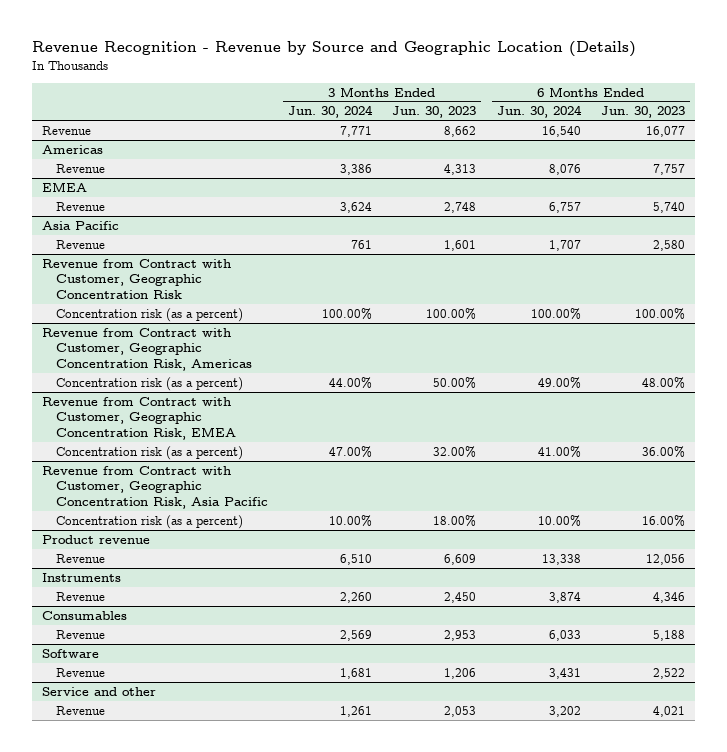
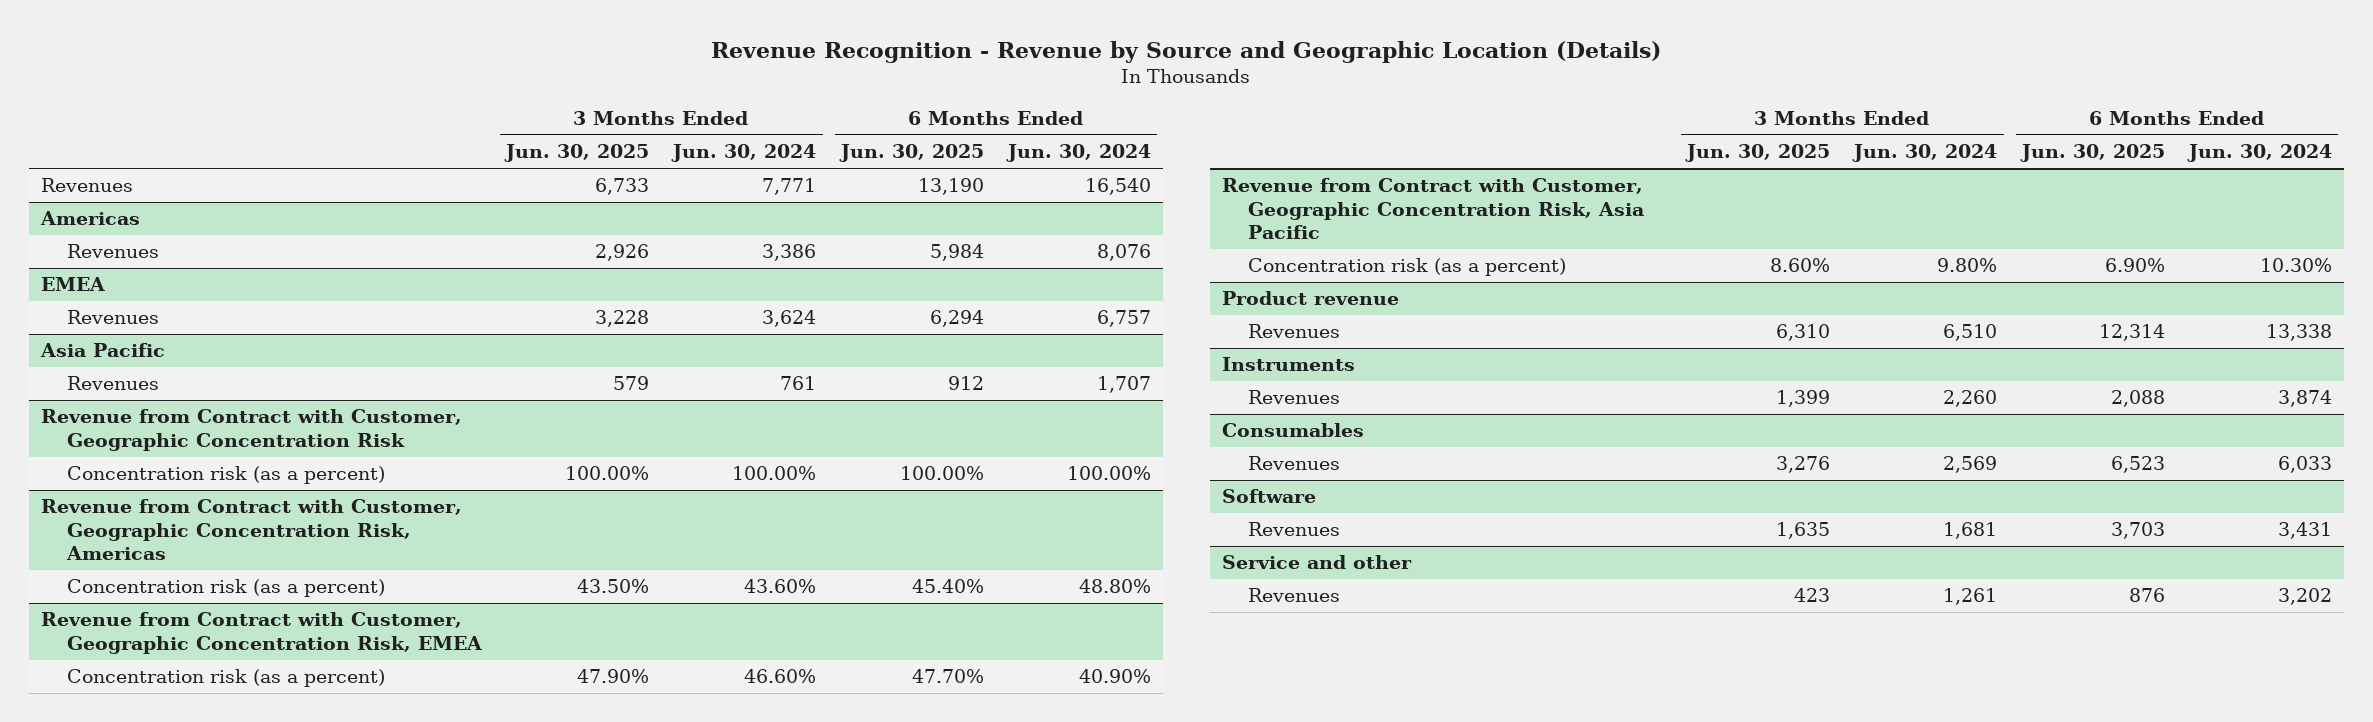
- | 3 Months Ended Jun. 30, 2024 | 3 Months Ended Jun. 30, 2023 | 6 Months Ended Jun. 30, 2024 | 6 Months Ended Jun. 30, 2023
+ | 3 Months Ended Jun. 30, 2025 | 3 Months Ended Jun. 30, 2024 | 6 Months Ended Jun. 30, 2025 | 6 Months Ended Jun. 30, 2024
- Revenue | 7,771 | 8,662 | 16,540 | 16,077
+ Revenues | 6,733 | 7,771 | 13,190 | 16,540
@ Americas
- Revenue | 3,386 | 4,313 | 8,076 | 7,757
+ Revenues | 2,926 | 3,386 | 5,984 | 8,076
@ EMEA
- Revenue | 3,624 | 2,748 | 6,757 | 5,740
+ Revenues | 3,228 | 3,624 | 6,294 | 6,757
@ Asia Pacific
- Revenue | 761 | 1,601 | 1,707 | 2,580
+ Revenues | 579 | 761 | 912 | 1,707
@ Revenue from Contract with Customer, Geographic Concentration Risk, Americas
- Concentration risk (as a percent) | 44.00% | 50.00% | 49.00% | 48.00%
+ Concentration risk (as a percent) | 43.50% | 43.60% | 45.40% | 48.80%
@ Revenue from Contract with Customer, Geographic Concentration Risk, EMEA
- Concentration risk (as a percent) | 47.00% | 32.00% | 41.00% | 36.00%
+ Concentration risk (as a percent) | 47.90% | 46.60% | 47.70% | 40.90%
@ Revenue from Contract with Customer, Geographic Concentration Risk, Asia Pacific
- Concentration risk (as a percent) | 10.00% | 18.00% | 10.00% | 16.00%
+ Concentration risk (as a percent) | 8.60% | 9.80% | 6.90% | 10.30%
@ Product revenue
- Revenue | 6,510 | 6,609 | 13,338 | 12,056
+ Revenues | 6,310 | 6,510 | 12,314 | 13,338
@ Instruments
- Revenue | 2,260 | 2,450 | 3,874 | 4,346
+ Revenues | 1,399 | 2,260 | 2,088 | 3,874
@ Consumables
- Revenue | 2,569 | 2,953 | 6,033 | 5,188
+ Revenues | 3,276 | 2,569 | 6,523 | 6,033
@ Software
- Revenue | 1,681 | 1,206 | 3,431 | 2,522
+ Revenues | 1,635 | 1,681 | 3,703 | 3,431
@ Service and other
- Revenue | 1,261 | 2,053 | 3,202 | 4,021
+ Revenues | 423 | 1,261 | 876 | 3,202

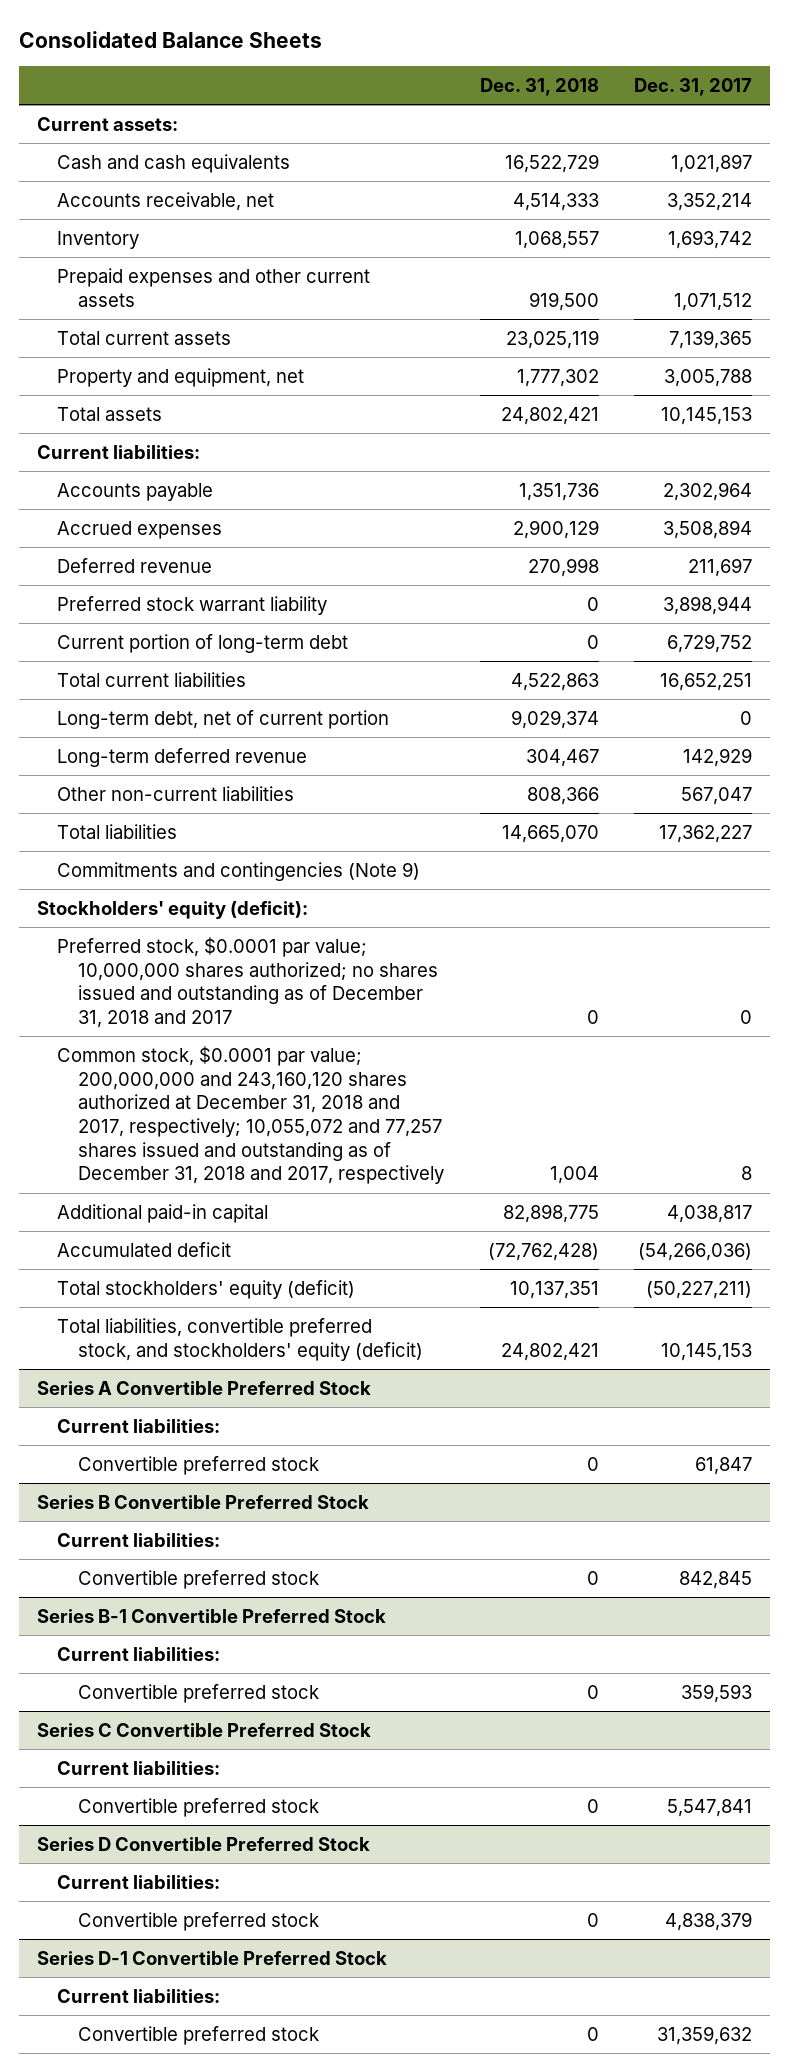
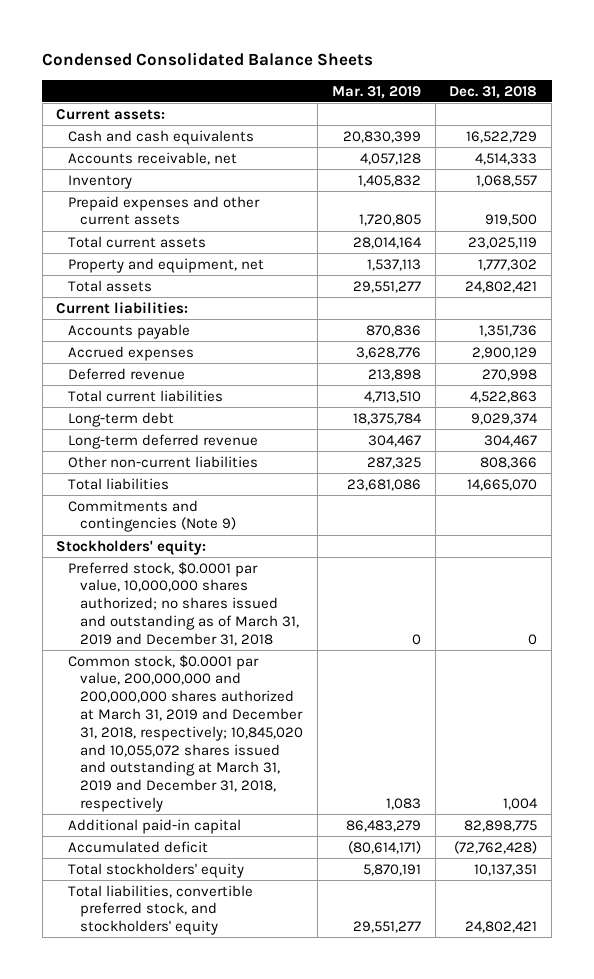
- Consolidated Balance Sheets
+ Condensed Consolidated Balance Sheets
- | Dec. 31, 2018 | Dec. 31, 2017
+ | Mar. 31, 2019 | Dec. 31, 2018
- Preferred stock warrant liability | 0 | 3,898,944
- Current portion of long-term debt | 0 | 6,729,752
- Long-term debt, net of current portion | 9,029,374 | 0
+ Long-term debt | 18,375,784 | 9,029,374
- Stockholders' equity (deficit):
- Preferred stock, $0.0001 par value; 10,000,000 shares authorized; no shares issued and outstanding as of December 31, 2018 and 2017 | 0 | 0
- Common stock, $0.0001 par value; 200,000,000 and 243,160,120 shares authorized at December 31, 2018 and 2017, respectively; 10,055,072 and 77,257 shares issued and outstanding as of December 31, 2018 and 2017, respectively | 1,004 | 8
+ Stockholders' equity:
+ Preferred stock, $0.0001 par value, 10,000,000 shares authorized; no shares issued and outstanding as of March 31, 2019 and December 31, 2018 | 0 | 0
+ Common stock, $0.0001 par value, 200,000,000 and 200,000,000 shares authorized at March 31, 2019 and December 31, 2018, respectively; 10,845,020 and 10,055,072 shares issued and outstanding at March 31, 2019 and December 31, 2018, respectively | 1,083 | 1,004
- Total stockholders' equity (deficit) | 10,137,351 | (50,227,211)
- Total liabilities, convertible preferred stock, and stockholders' equity (deficit) | 24,802,421 | 10,145,153
- Series A Convertible Preferred Stock
- Current liabilities:
- Convertible preferred stock | 0 | 61,847
- Series B Convertible Preferred Stock
- Current liabilities:
- Convertible preferred stock | 0 | 842,845
- Series B-1 Convertible Preferred Stock
- Current liabilities:
- Convertible preferred stock | 0 | 359,593
- Series C Convertible Preferred Stock
- Current liabilities:
- Convertible preferred stock | 0 | 5,547,841
- Series D Convertible Preferred Stock
- Current liabilities:
- Convertible preferred stock | 0 | 4,838,379
- Series D-1 Convertible Preferred Stock
- Current liabilities:
- Convertible preferred stock | 0 | 31,359,632
+ Total stockholders' equity | 5,870,191 | 10,137,351
+ Total liabilities, convertible preferred stock, and stockholders' equity | 29,551,277 | 24,802,421

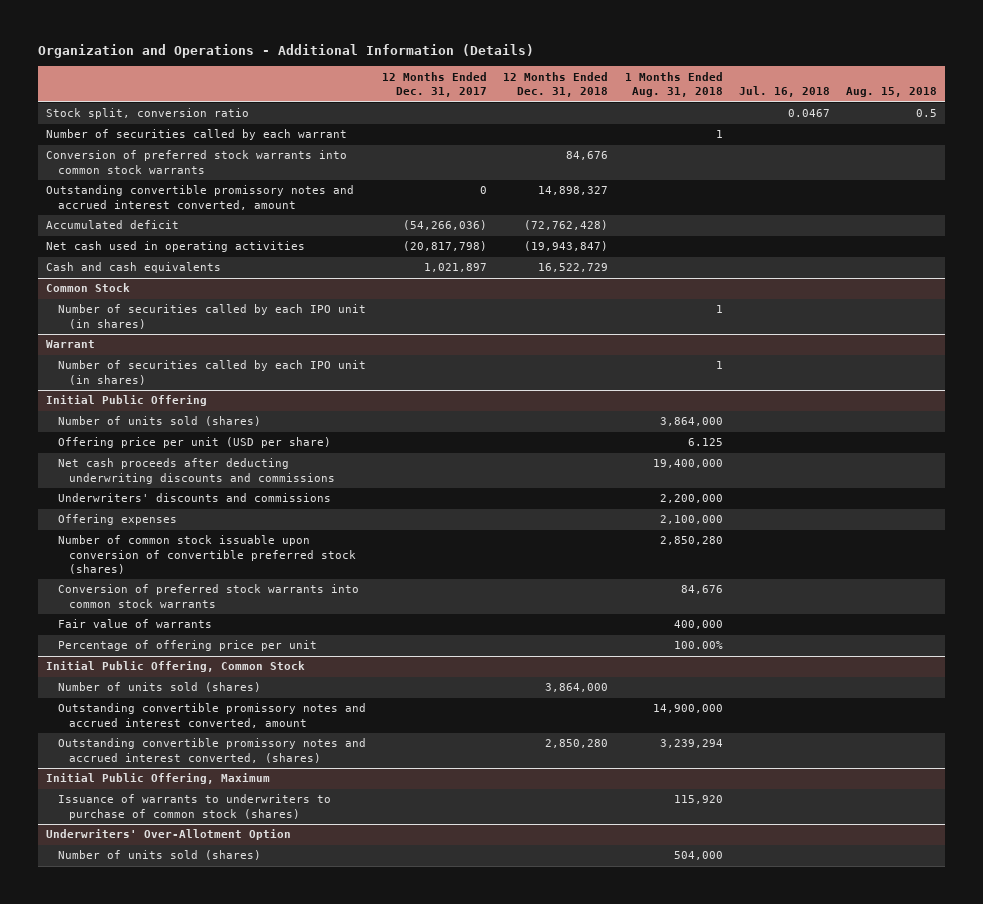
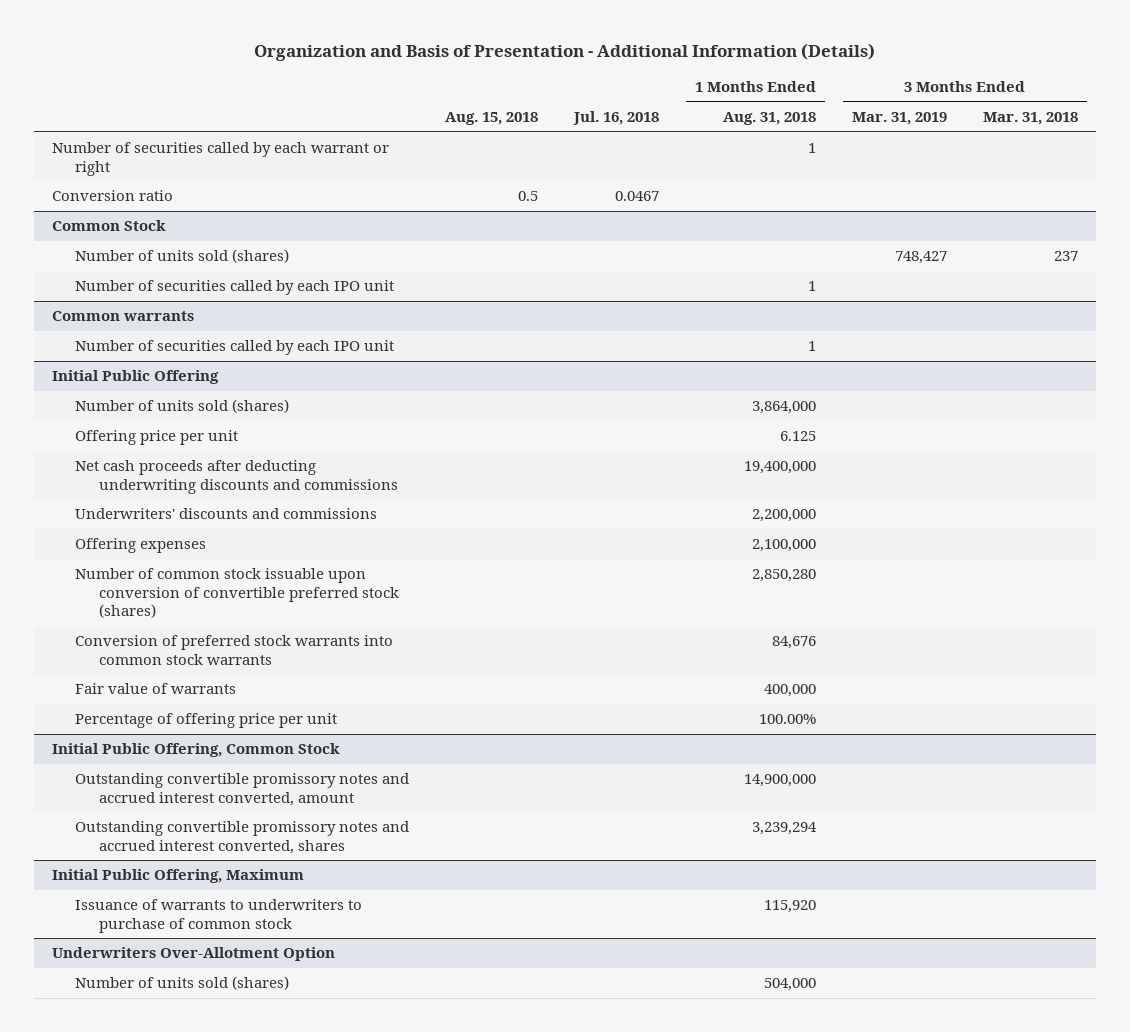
- Organization and Operations - Additional Information (Details)
+ Organization and Basis of Presentation - Additional Information (Details)
- | 12 Months Ended Dec. 31, 2017 | 12 Months Ended Dec. 31, 2018 | 1 Months Ended Aug. 31, 2018 | Jul. 16, 2018 | Aug. 15, 2018
+ | Aug. 15, 2018 | Jul. 16, 2018 | 1 Months Ended Aug. 31, 2018 | 3 Months Ended Mar. 31, 2019 | 3 Months Ended Mar. 31, 2018
- Stock split, conversion ratio | | | | 0.0467 | 0.5
- Number of securities called by each warrant | | | 1 | |
- Conversion of preferred stock warrants into common stock warrants | | 84,676 | | |
- Outstanding convertible promissory notes and accrued interest converted, amount | 0 | 14,898,327 | | |
- Accumulated deficit | (54,266,036) | (72,762,428) | | |
- Net cash used in operating activities | (20,817,798) | (19,943,847) | | |
- Cash and cash equivalents | 1,021,897 | 16,522,729 | | |
+ Number of securities called by each warrant or right | | | 1 | |
+ Conversion ratio | 0.5 | 0.0467 | | |
@ Common Stock
- Number of securities called by each IPO unit (in shares) | | | 1 | |
- Warrant
- Number of securities called by each IPO unit (in shares) | | | 1 | |
@ Common Stock
+ Number of units sold (shares) | | | | 748,427 | 237
+ Number of securities called by each IPO unit | | | 1 | |
+ Common warrants
+ Number of securities called by each IPO unit | | | 1 | |
@ Initial Public Offering
- Offering price per unit (USD per share) | | | 6.125 | |
+ Offering price per unit | | | 6.125 | |
@ Initial Public Offering, Common Stock
- Number of units sold (shares) | | 3,864,000 | | |
- Outstanding convertible promissory notes and accrued interest converted, (shares) | | 2,850,280 | 3,239,294 | |
+ Outstanding convertible promissory notes and accrued interest converted, shares | | | 3,239,294 | |
@ Initial Public Offering, Maximum
- Issuance of warrants to underwriters to purchase of common stock (shares) | | | 115,920 | |
- Underwriters' Over-Allotment Option
@ Initial Public Offering, Maximum
+ Issuance of warrants to underwriters to purchase of common stock | | | 115,920 | |
+ Underwriters Over-Allotment Option

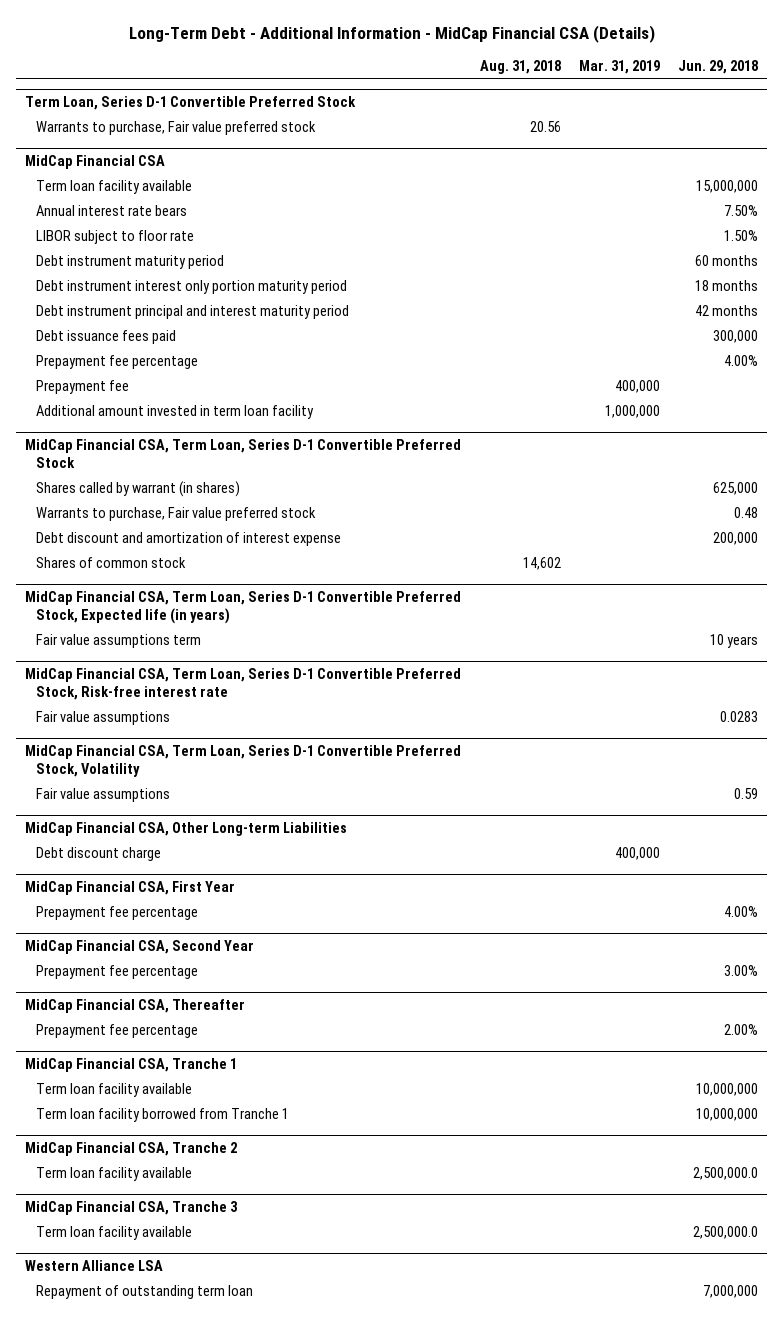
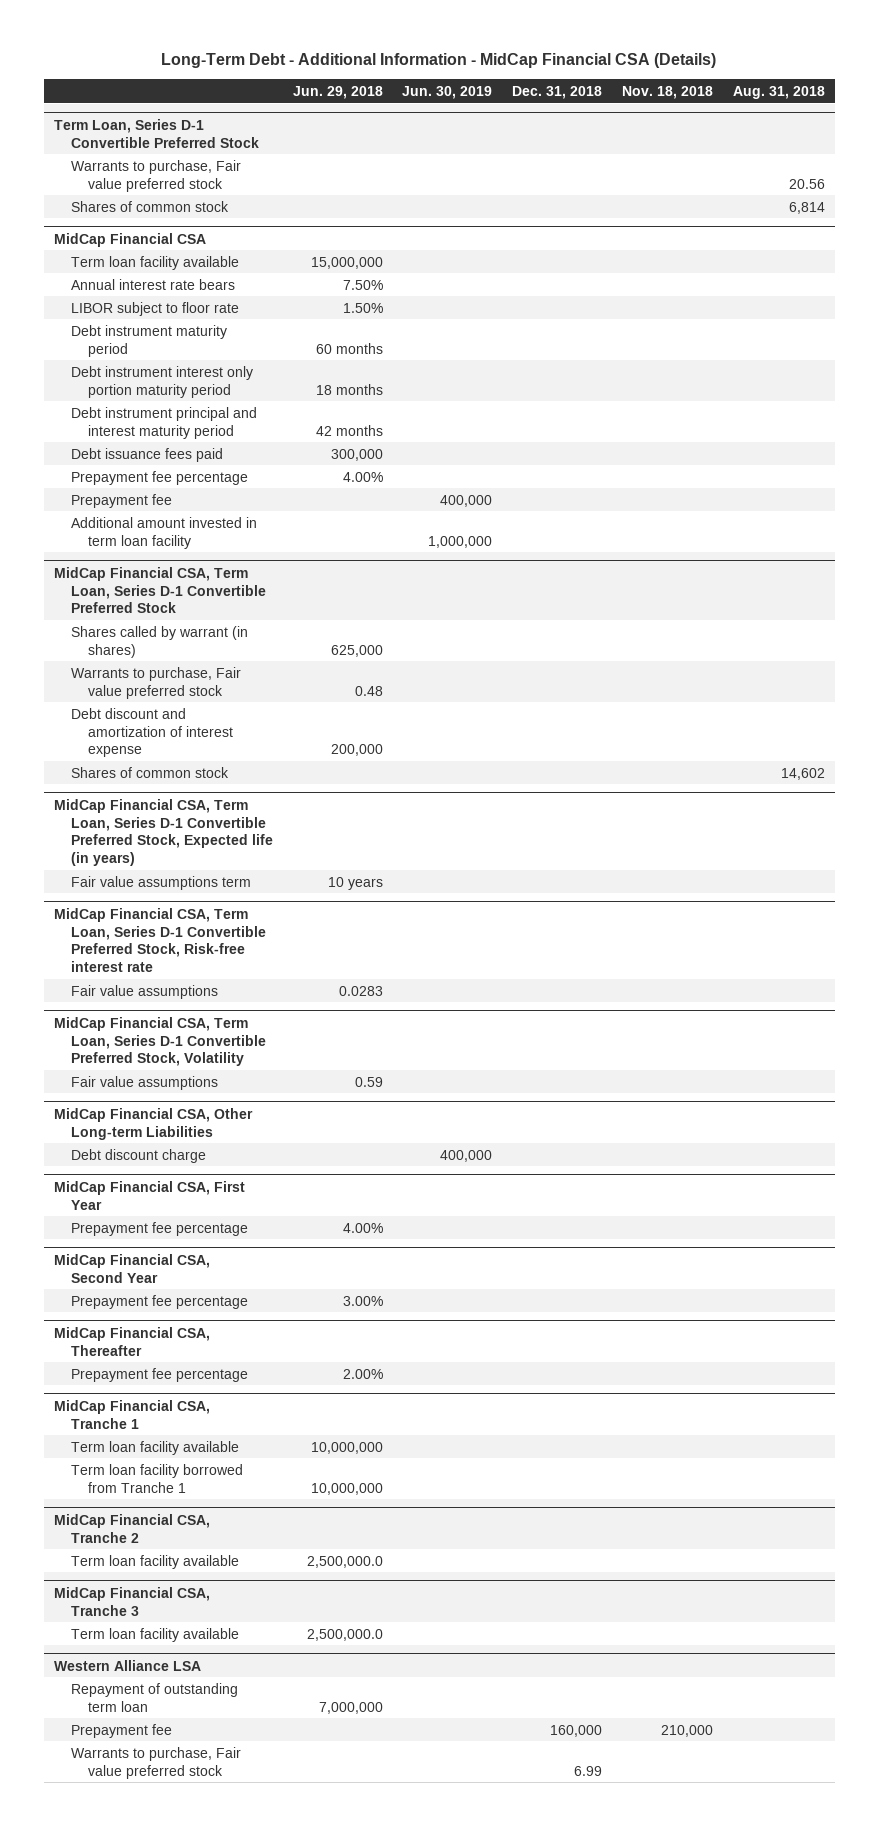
- | Aug. 31, 2018 | Mar. 31, 2019 | Jun. 29, 2018
+ | Jun. 29, 2018 | Jun. 30, 2019 | Dec. 31, 2018 | Nov. 18, 2018 | Aug. 31, 2018
@ Term Loan, Series D-1 Convertible Preferred Stock
+ Shares of common stock | | | | | 6,814
@ Western Alliance LSA
+ Prepayment fee | | | 160,000 | 210,000 |
+ Warrants to purchase, Fair value preferred stock | | | 6.99 | |

